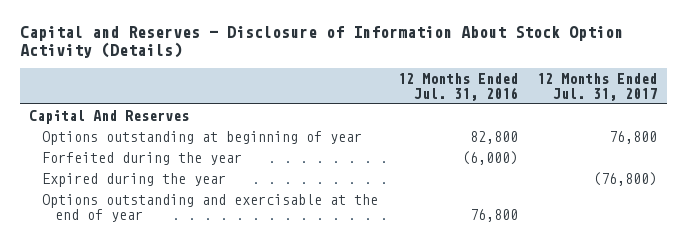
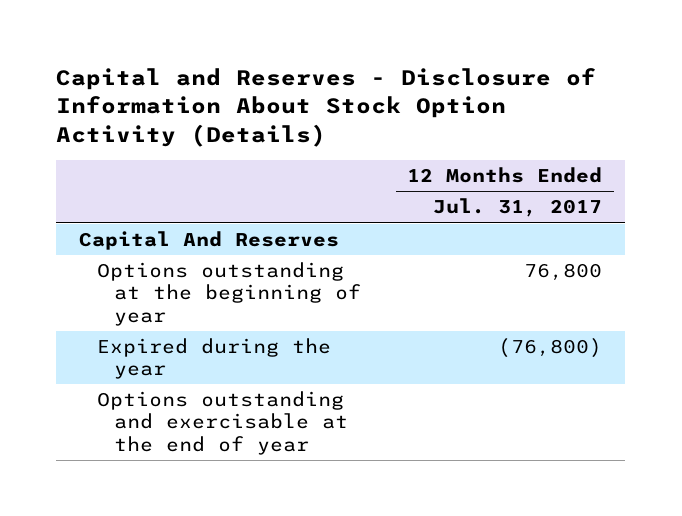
- | 12 Months Ended Jul. 31, 2016 | 12 Months Ended Jul. 31, 2017
+ | 12 Months Ended Jul. 31, 2017
- Options outstanding at beginning of year | 82,800 | 76,800
- Forfeited during the year | (6,000) |
+ Options outstanding at the beginning of year | 76,800

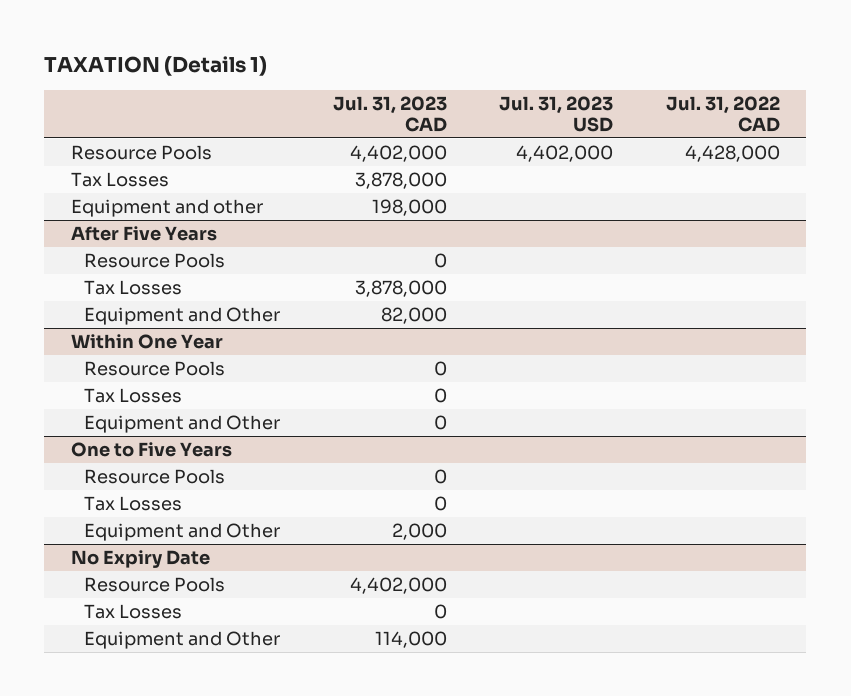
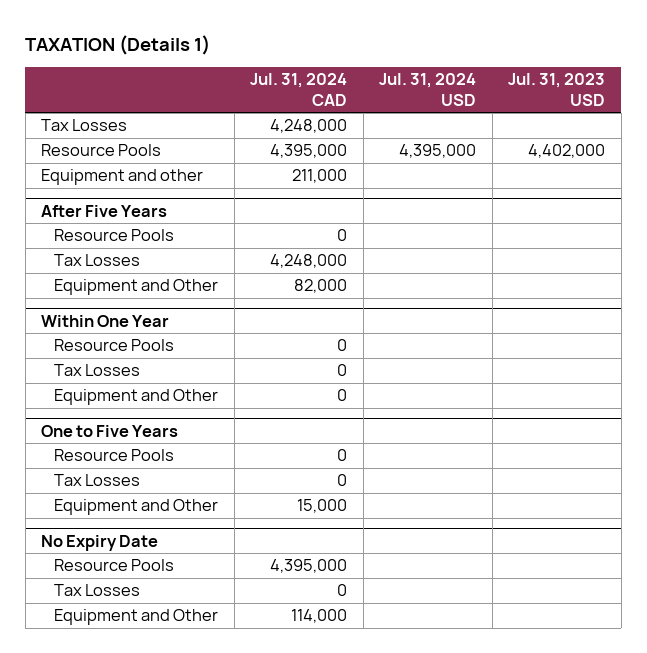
- | Jul. 31, 2023 CAD | Jul. 31, 2023 USD | Jul. 31, 2022 CAD
+ | Jul. 31, 2024 CAD | Jul. 31, 2024 USD | Jul. 31, 2023 USD
moved down: Resource Pools | 4,395,000 | 4,395,000 | 4,402,000

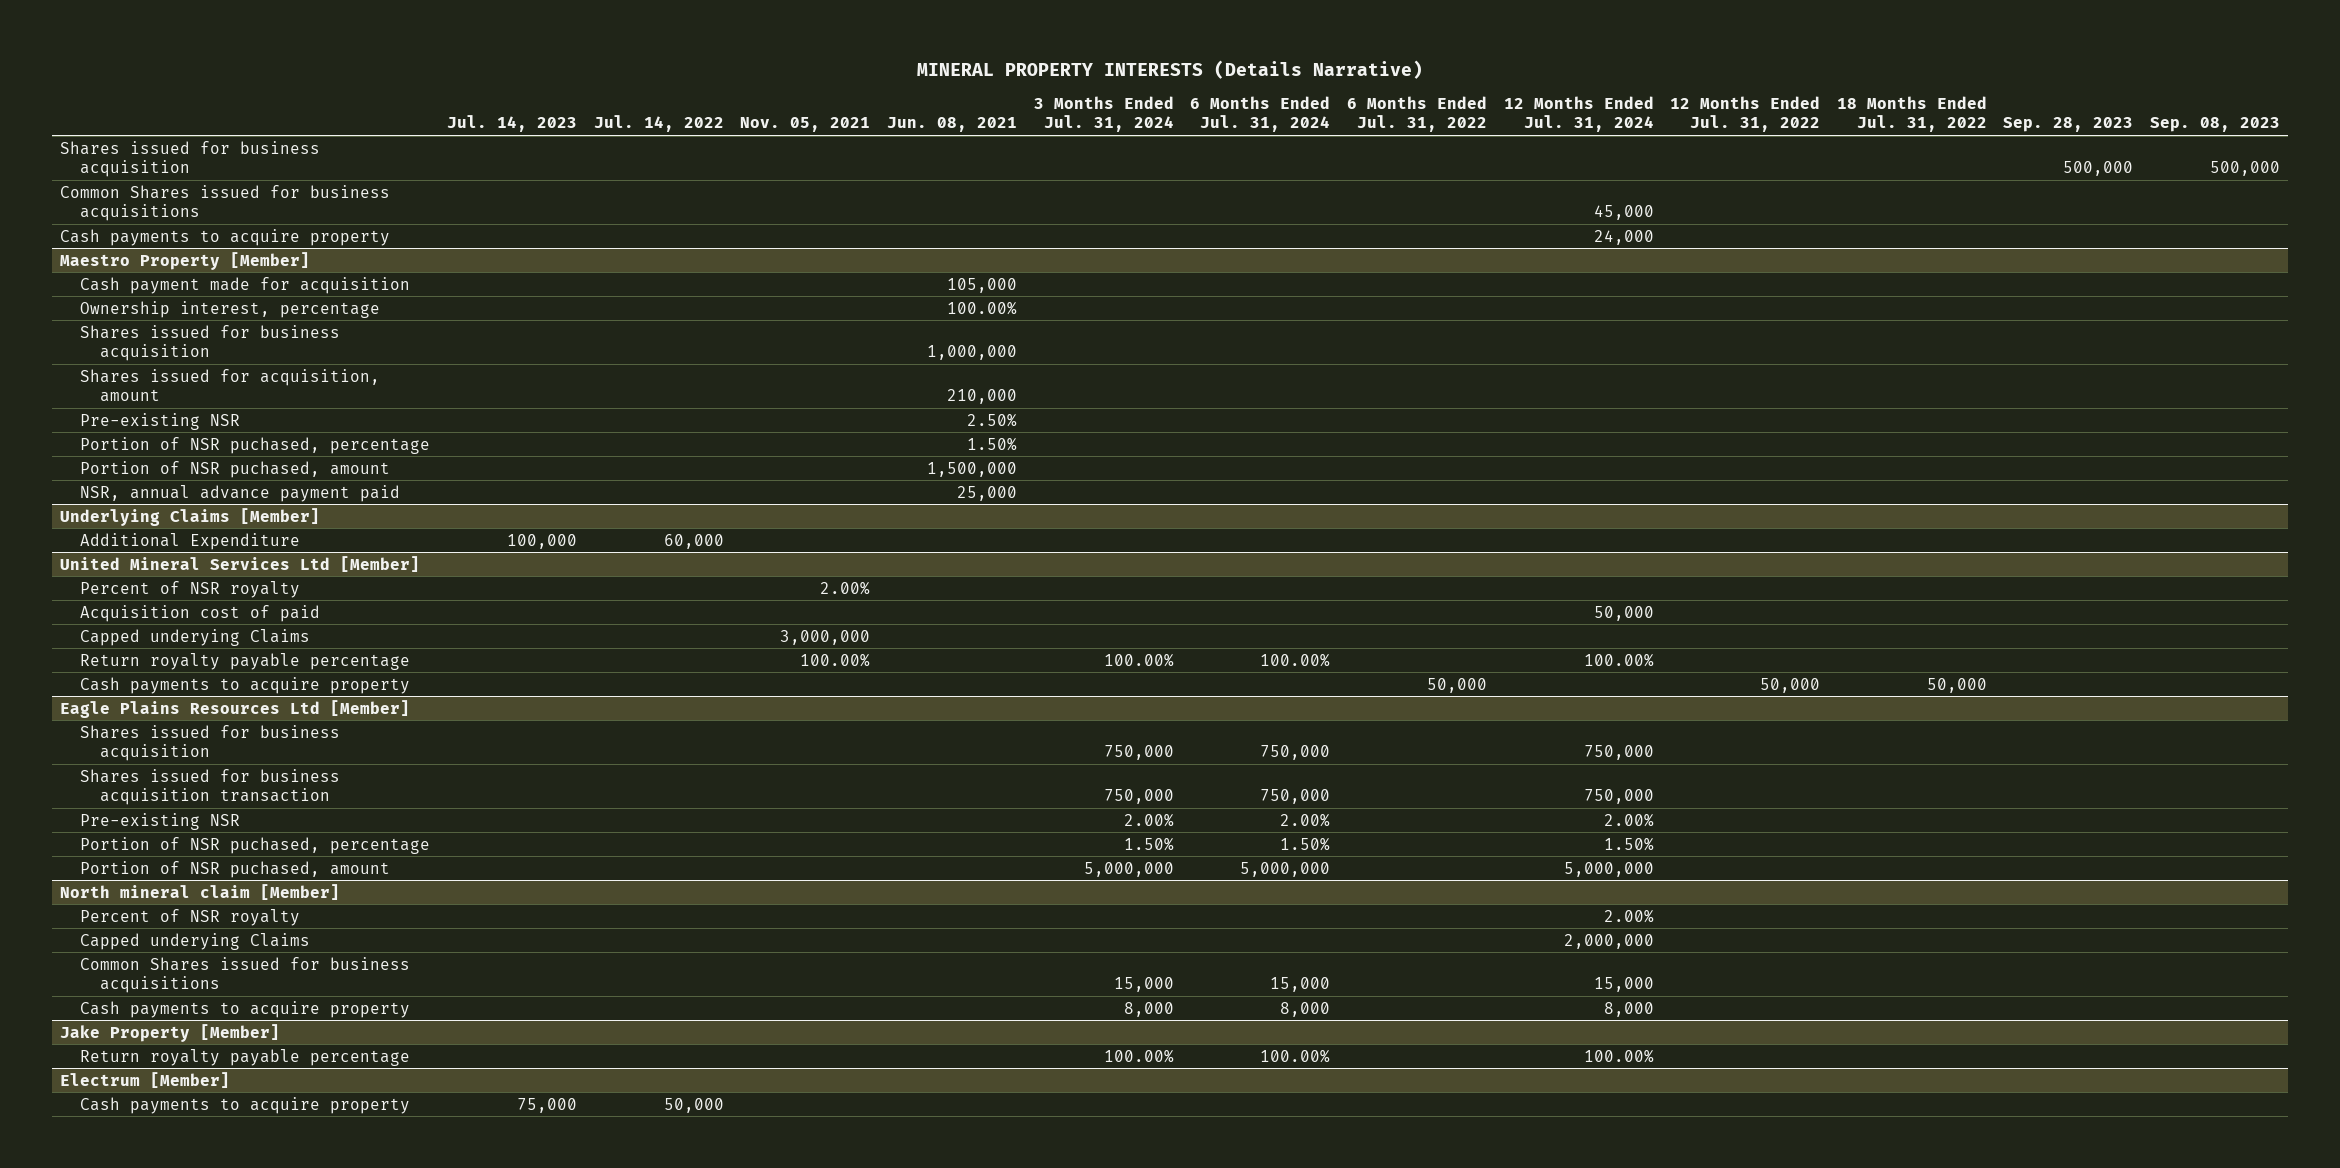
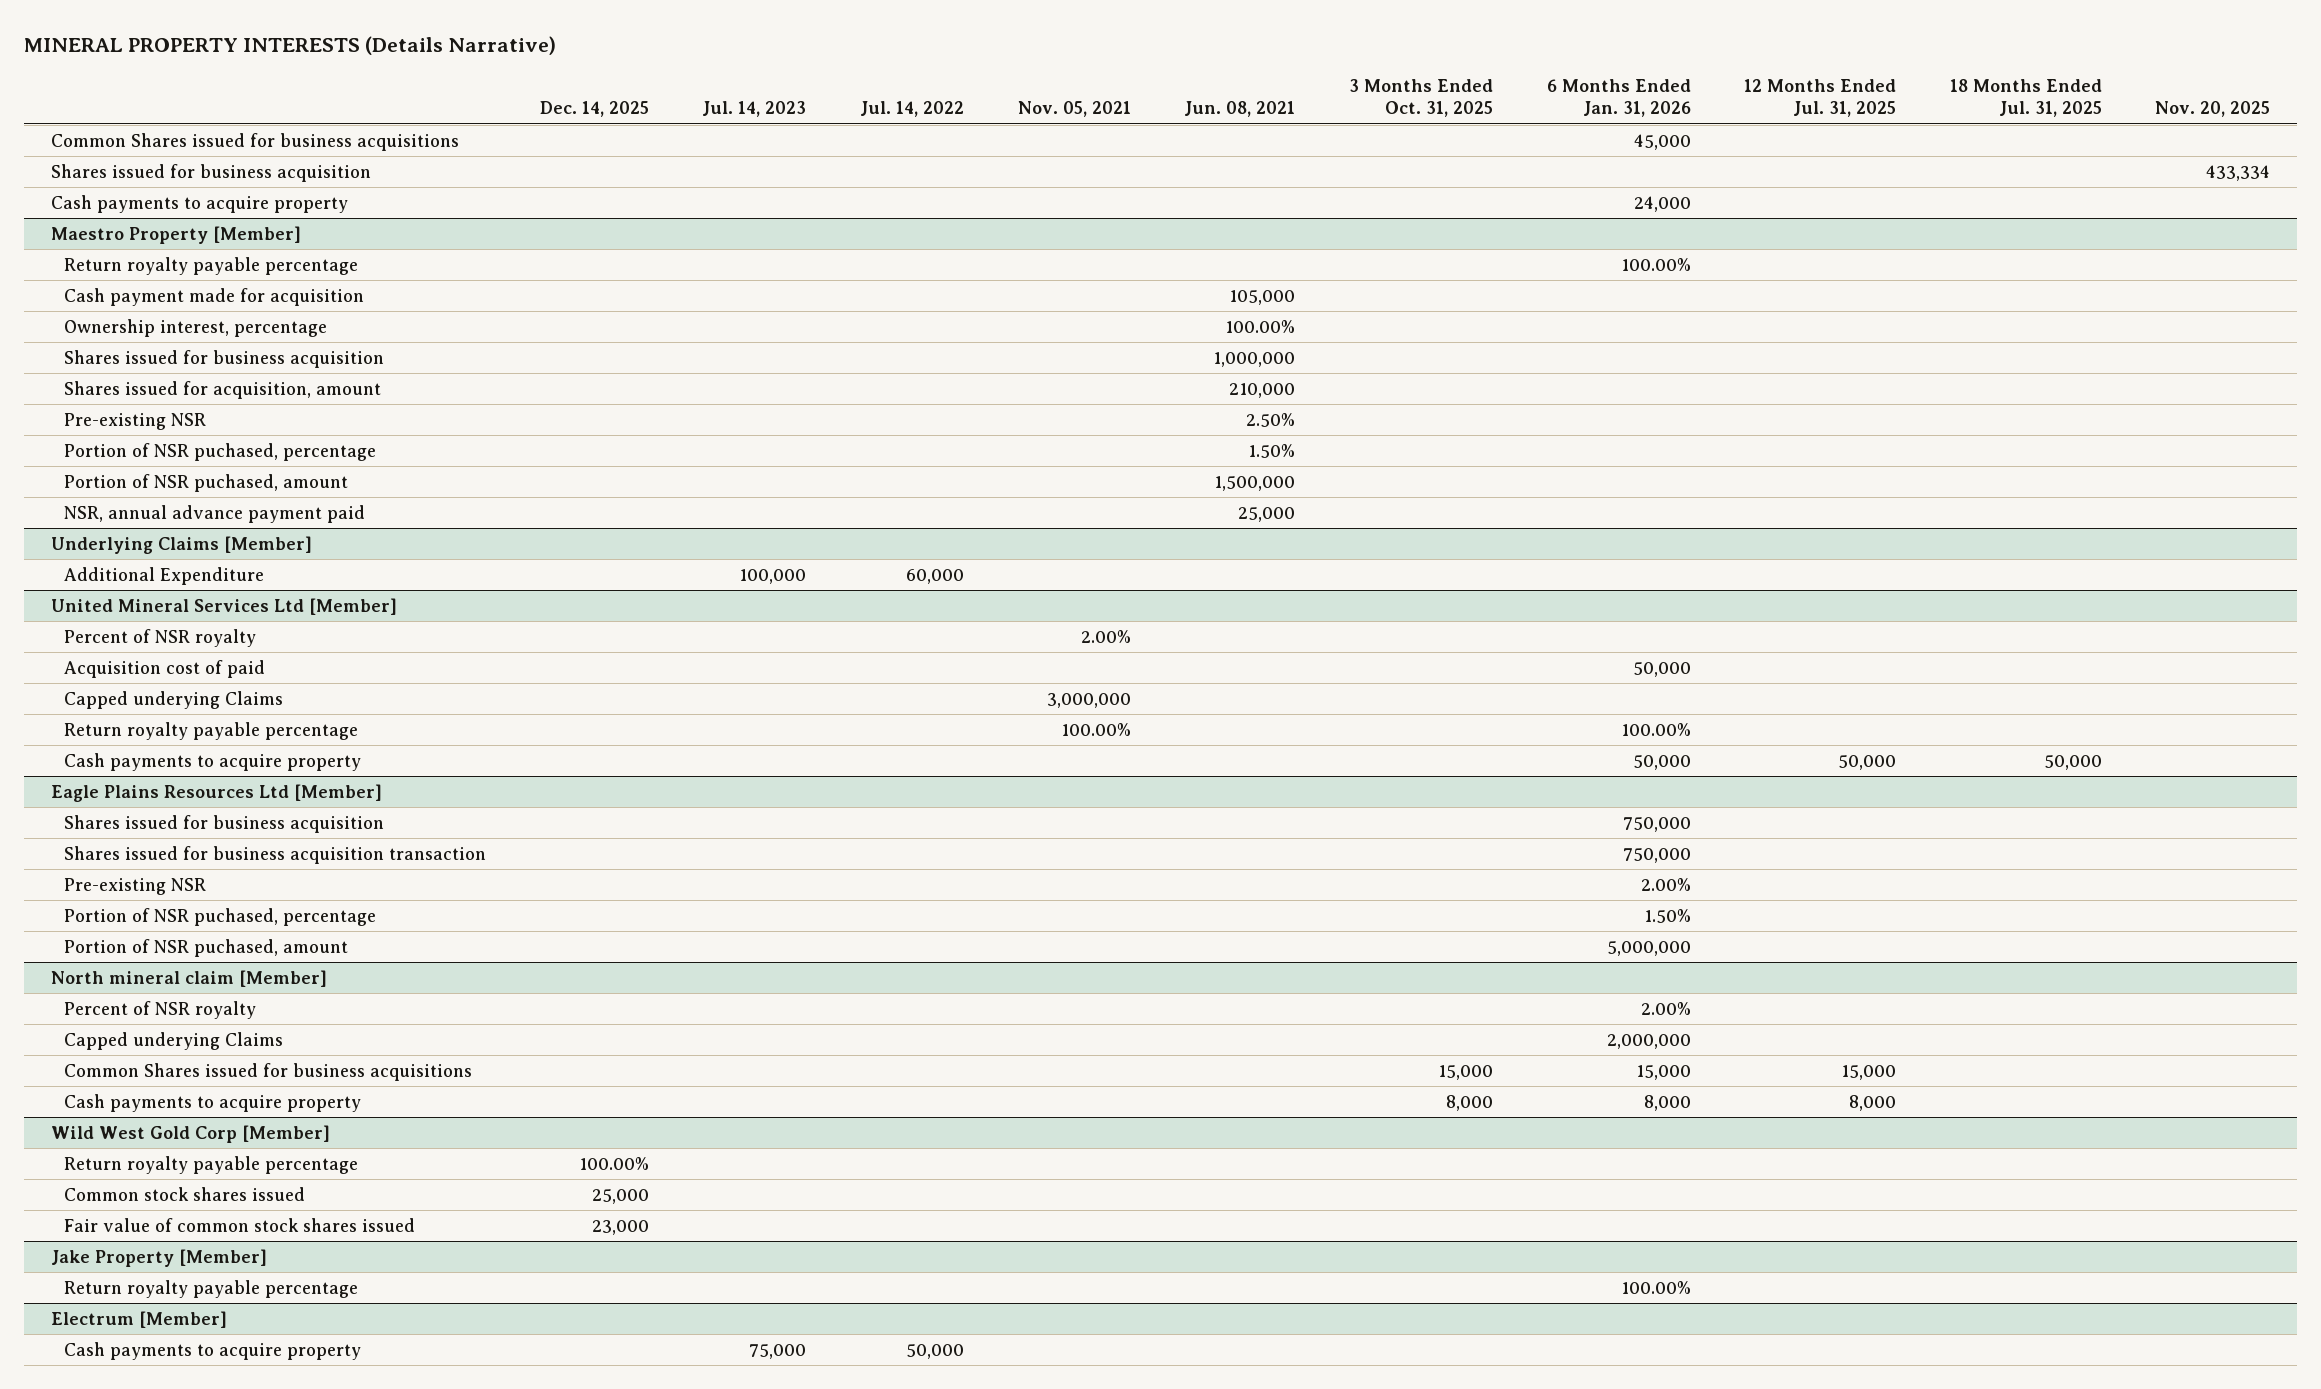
- | Jul. 14, 2023 | Jul. 14, 2022 | Nov. 05, 2021 | Jun. 08, 2021 | 3 Months Ended Jul. 31, 2024 | 6 Months Ended Jul. 31, 2024 | 6 Months Ended Jul. 31, 2022 | 12 Months Ended Jul. 31, 2024 | 12 Months Ended Jul. 31, 2022 | 18 Months Ended Jul. 31, 2022 | Sep. 28, 2023 | Sep. 08, 2023
+ | Dec. 14, 2025 | Jul. 14, 2023 | Jul. 14, 2022 | Nov. 05, 2021 | Jun. 08, 2021 | 3 Months Ended Oct. 31, 2025 | 6 Months Ended Jan. 31, 2026 | 12 Months Ended Jul. 31, 2025 | 18 Months Ended Jul. 31, 2025 | Nov. 20, 2025
moved down: Shares issued for business acquisition | | | | | | | | | | 433,334
@ Maestro Property [Member]
+ Return royalty payable percentage | | | | | | | 100.00% | | |
+ Wild West Gold Corp [Member]
+ Return royalty payable percentage | 100.00% | | | | | | | | |
+ Common stock shares issued | 25,000 | | | | | | | | |
+ Fair value of common stock shares issued | 23,000 | | | | | | | | |

